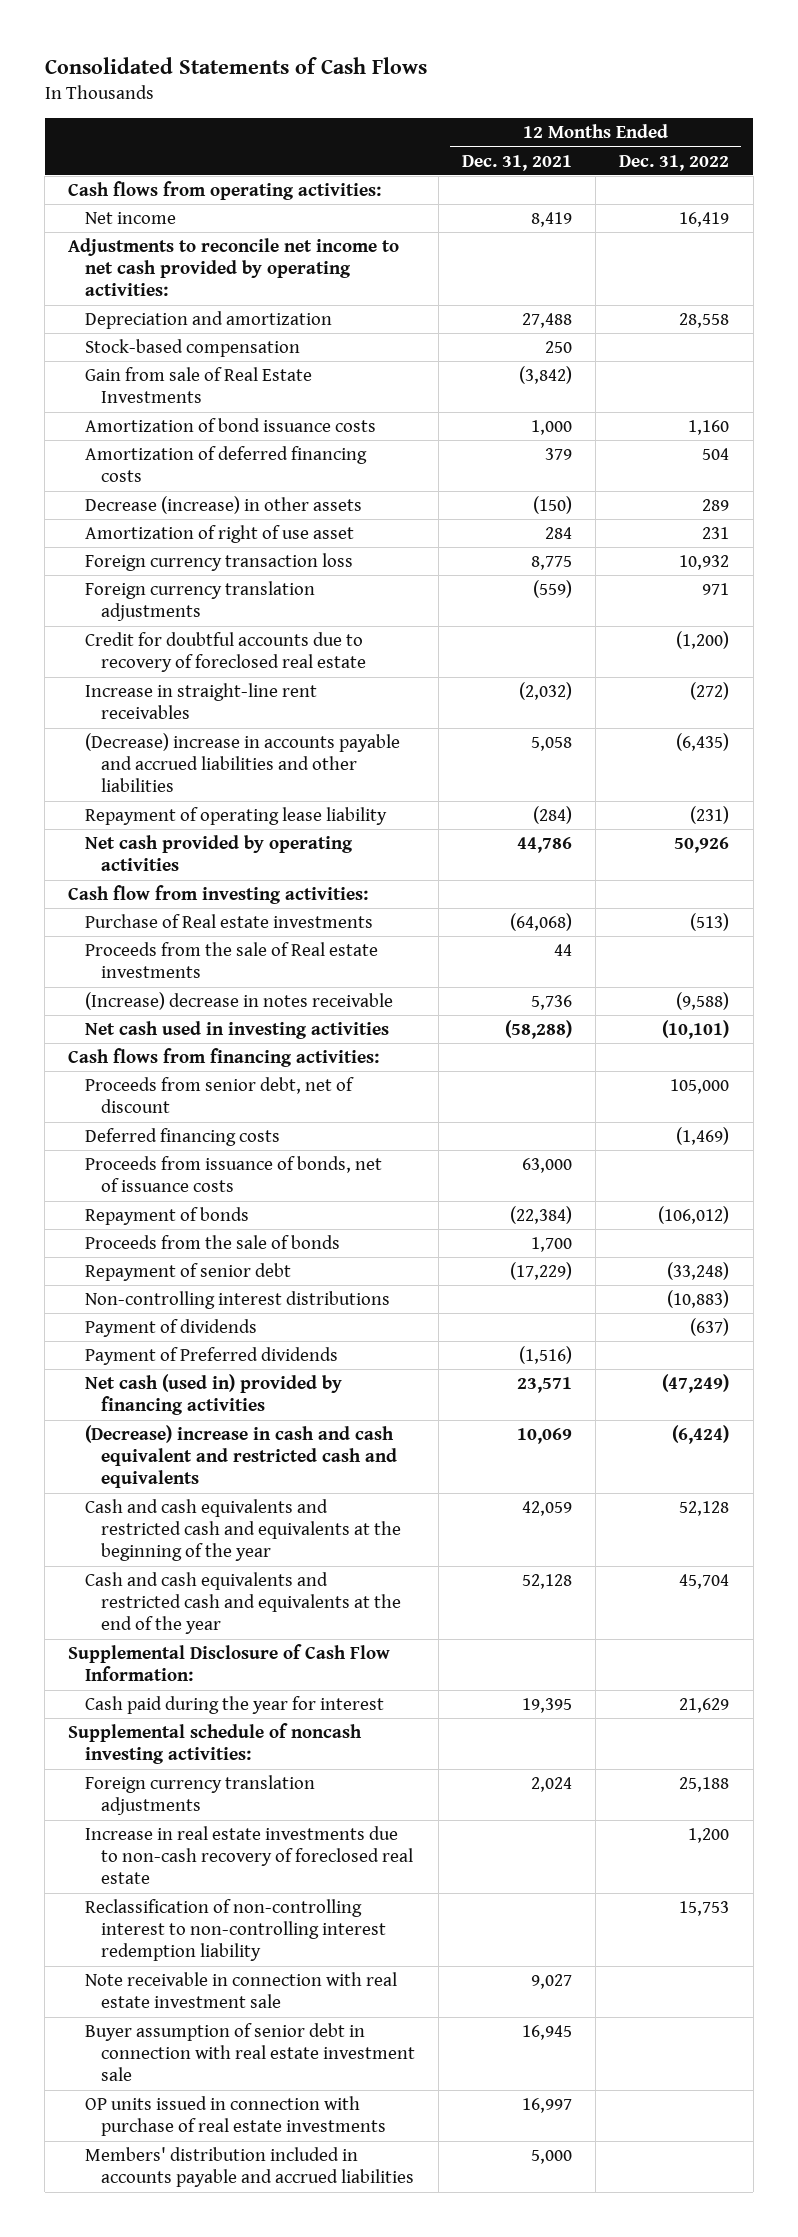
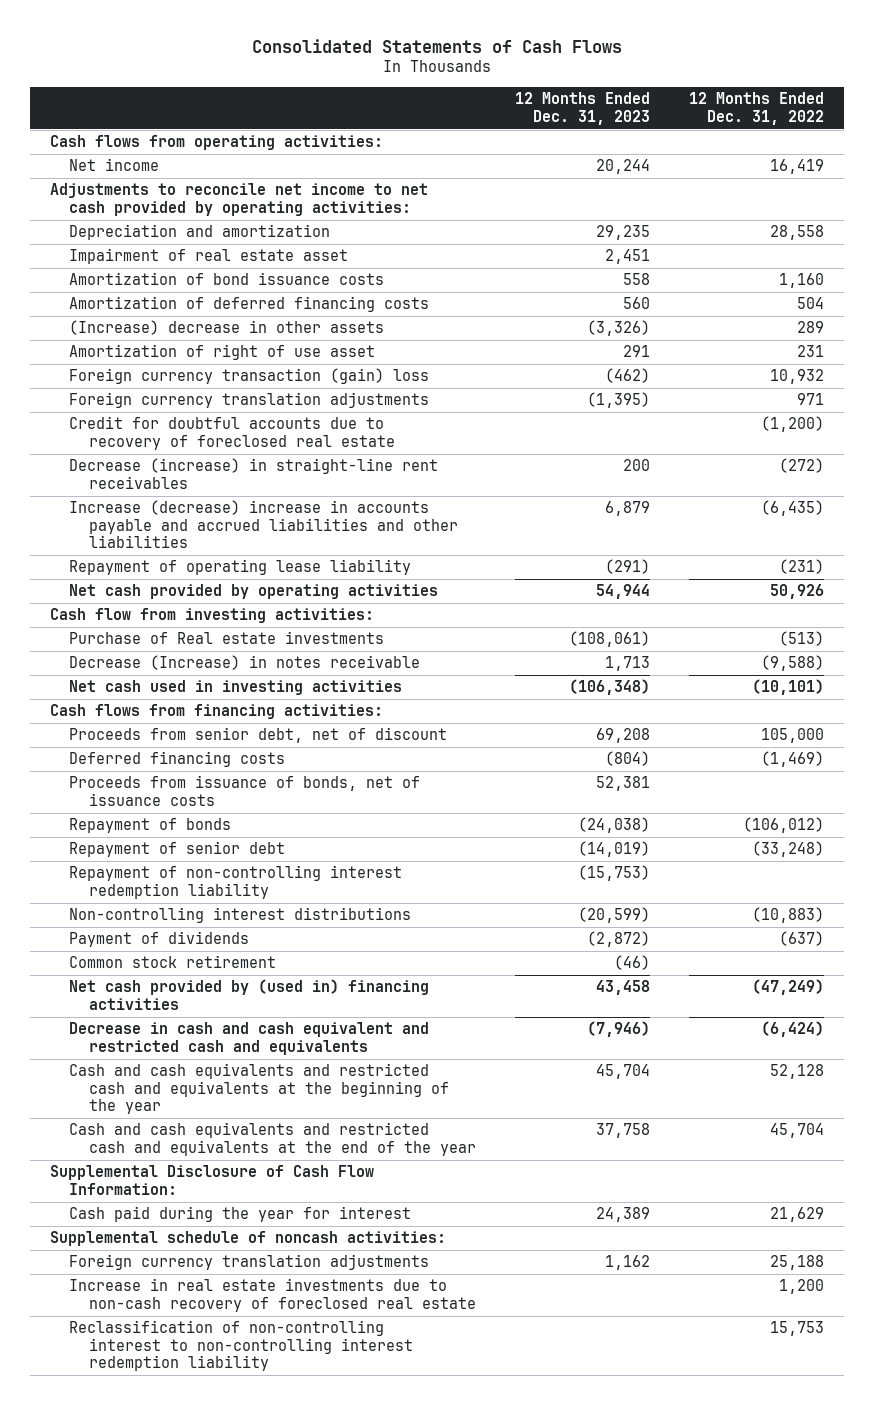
- | 12 Months Ended Dec. 31, 2021 | 12 Months Ended Dec. 31, 2022
+ | 12 Months Ended Dec. 31, 2023 | 12 Months Ended Dec. 31, 2022
- Stock-based compensation | 250 |
- Gain from sale of Real Estate Investments | (3,842) |
+ Impairment of real estate asset | 2,451 |
- Decrease (increase) in other assets | (150) | 289
+ (Increase) decrease in other assets | (3,326) | 289
- Foreign currency transaction loss | 8,775 | 10,932
+ Foreign currency transaction (gain) loss | (462) | 10,932
- Increase in straight-line rent receivables | (2,032) | (272)
- (Decrease) increase in accounts payable and accrued liabilities and other liabilities | 5,058 | (6,435)
+ Decrease (increase) in straight-line rent receivables | 200 | (272)
+ Increase (decrease) increase in accounts payable and accrued liabilities and other liabilities | 6,879 | (6,435)
- Proceeds from the sale of Real estate investments | 44 |
- (Increase) decrease in notes receivable | 5,736 | (9,588)
+ Decrease (Increase) in notes receivable | 1,713 | (9,588)
- Proceeds from the sale of bonds | 1,700 |
+ Repayment of non-controlling interest redemption liability | (15,753) |
- Payment of Preferred dividends | (1,516) |
- Net cash (used in) provided by financing activities | 23,571 | (47,249)
- (Decrease) increase in cash and cash equivalent and restricted cash and equivalents | 10,069 | (6,424)
+ Common stock retirement | (46) |
+ Net cash provided by (used in) financing activities | 43,458 | (47,249)
+ Decrease in cash and cash equivalent and restricted cash and equivalents | (7,946) | (6,424)
- Supplemental schedule of noncash investing activities:
+ Supplemental schedule of noncash activities:
- Note receivable in connection with real estate investment sale | 9,027 |
- Buyer assumption of senior debt in connection with real estate investment sale | 16,945 |
- OP units issued in connection with purchase of real estate investments | 16,997 |
- Members' distribution included in accounts payable and accrued liabilities | 5,000 |

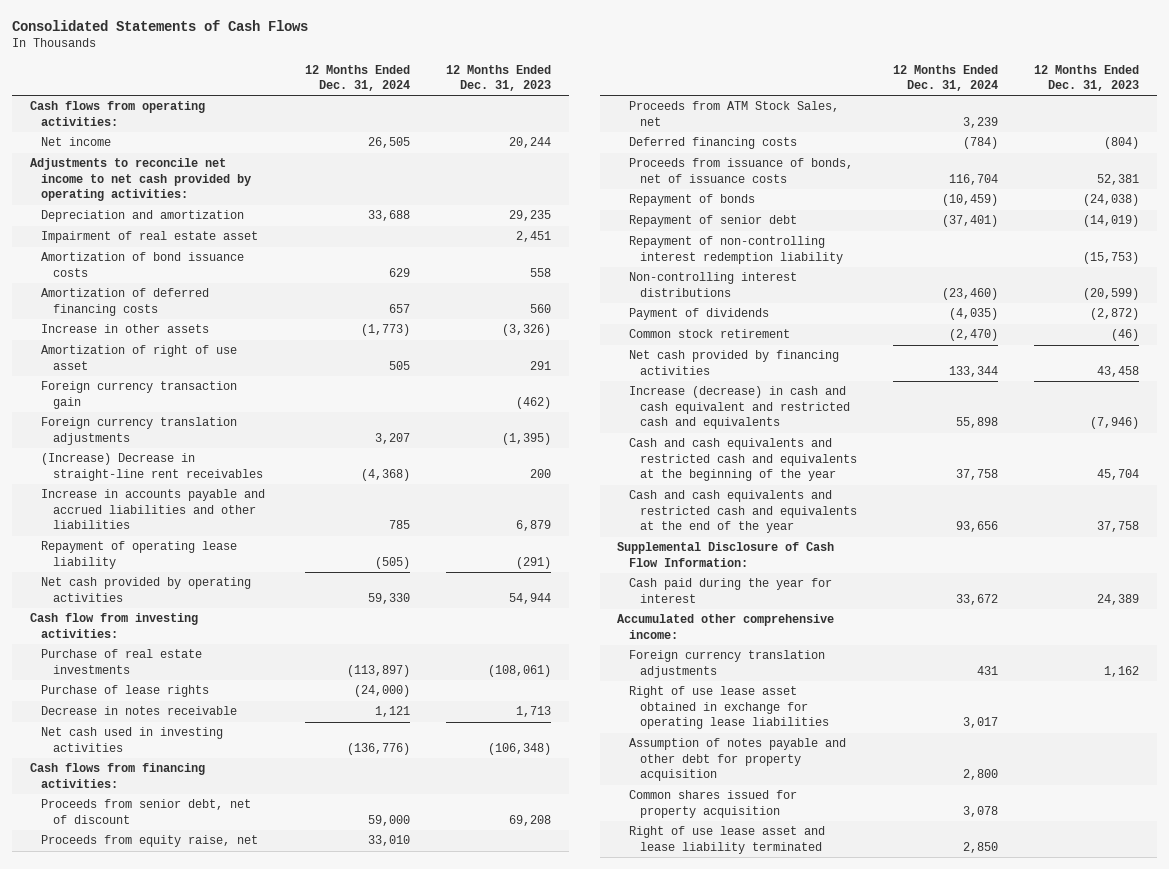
- | 12 Months Ended Dec. 31, 2023 | 12 Months Ended Dec. 31, 2022
+ | 12 Months Ended Dec. 31, 2024 | 12 Months Ended Dec. 31, 2023
- (Increase) decrease in other assets | (3,326) | 289
+ Increase in other assets | (1,773) | (3,326)
- Foreign currency transaction (gain) loss | (462) | 10,932
+ Foreign currency transaction gain | | (462)
- Credit for doubtful accounts due to recovery of foreclosed real estate | | (1,200)
- Decrease (increase) in straight-line rent receivables | 200 | (272)
- Increase (decrease) increase in accounts payable and accrued liabilities and other liabilities | 6,879 | (6,435)
+ (Increase) Decrease in straight-line rent receivables | (4,368) | 200
+ Increase in accounts payable and accrued liabilities and other liabilities | 785 | 6,879
- Purchase of Real estate investments | (108,061) | (513)
- Decrease (Increase) in notes receivable | 1,713 | (9,588)
+ Purchase of real estate investments | (113,897) | (108,061)
+ Purchase of lease rights | (24,000) |
+ Decrease in notes receivable | 1,121 | 1,713
+ Proceeds from equity raise, net | 33,010 |
+ Proceeds from ATM Stock Sales, net | 3,239 |
- Net cash provided by (used in) financing activities | 43,458 | (47,249)
- Decrease in cash and cash equivalent and restricted cash and equivalents | (7,946) | (6,424)
+ Net cash provided by financing activities | 133,344 | 43,458
+ Increase (decrease) in cash and cash equivalent and restricted cash and equivalents | 55,898 | (7,946)
- Supplemental schedule of noncash activities:
+ Accumulated other comprehensive income:
- Increase in real estate investments due to non-cash recovery of foreclosed real estate | | 1,200
- Reclassification of non-controlling interest to non-controlling interest redemption liability | | 15,753
+ Right of use lease asset obtained in exchange for operating lease liabilities | 3,017 |
+ Assumption of notes payable and other debt for property acquisition | 2,800 |
+ Common shares issued for property acquisition | 3,078 |
+ Right of use lease asset and lease liability terminated | 2,850 |

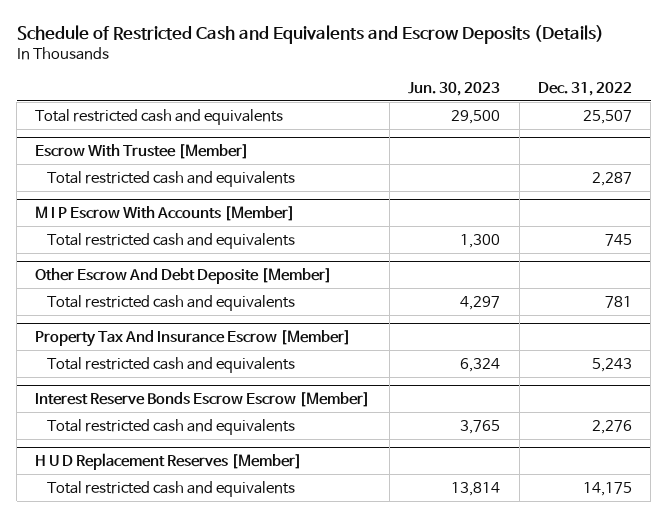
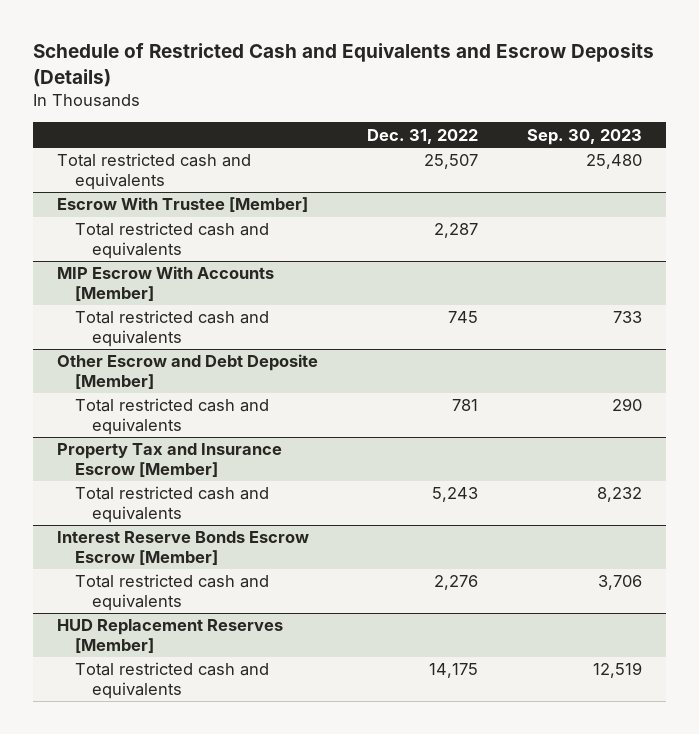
- | Jun. 30, 2023 | Dec. 31, 2022
+ | Dec. 31, 2022 | Sep. 30, 2023
- M I P Escrow With Accounts [Member]
+ MIP Escrow With Accounts [Member]
- Other Escrow And Debt Deposite [Member]
+ Other Escrow and Debt Deposite [Member]
- Property Tax And Insurance Escrow [Member]
+ Property Tax and Insurance Escrow [Member]
- H U D Replacement Reserves [Member]
+ HUD Replacement Reserves [Member]

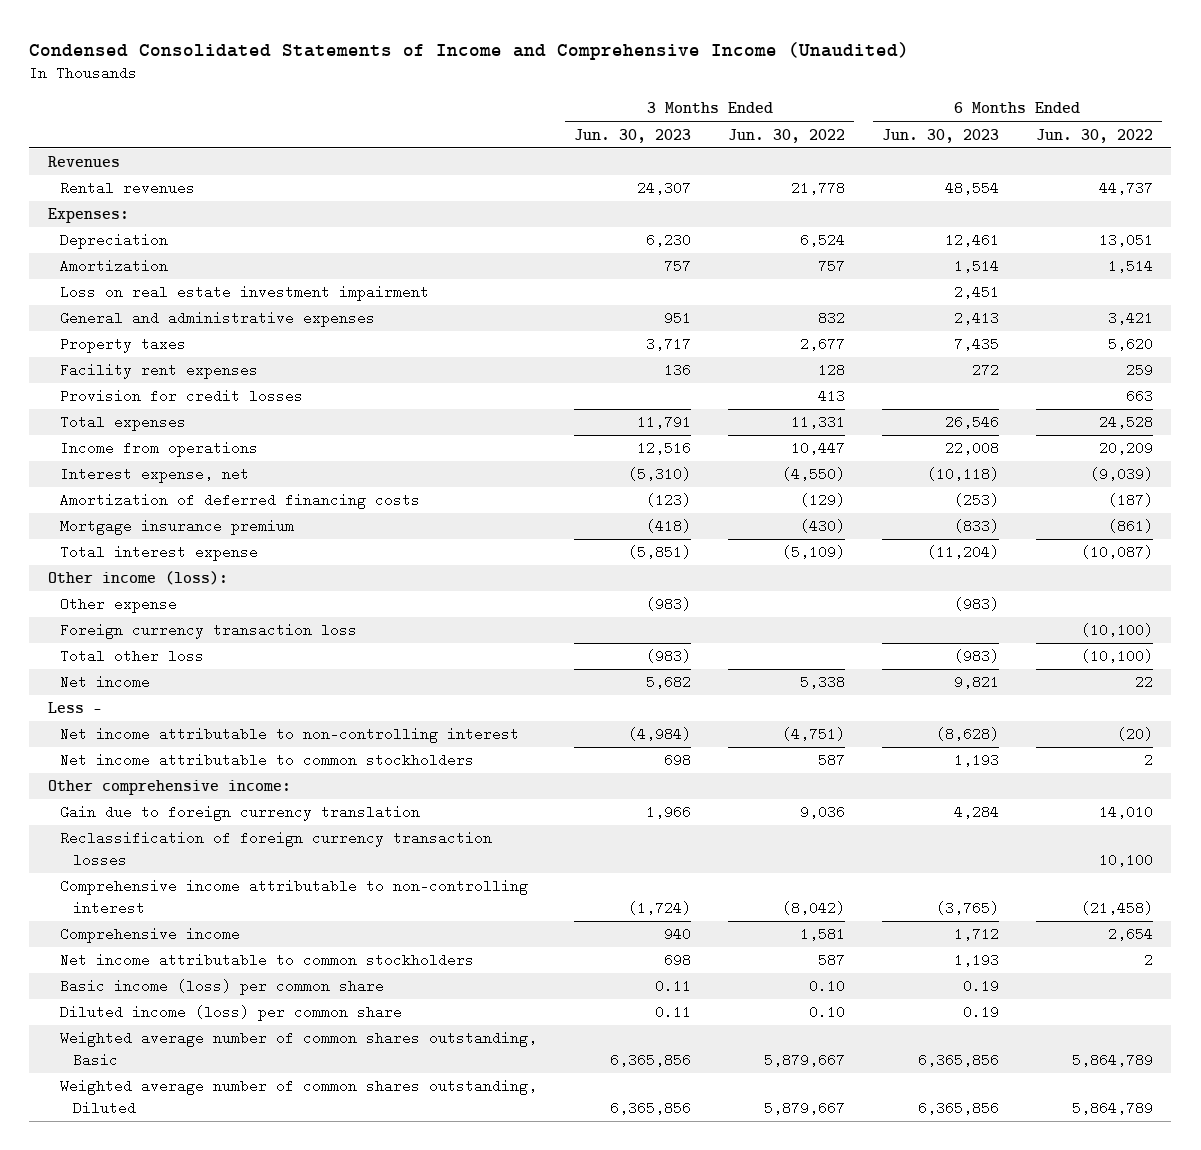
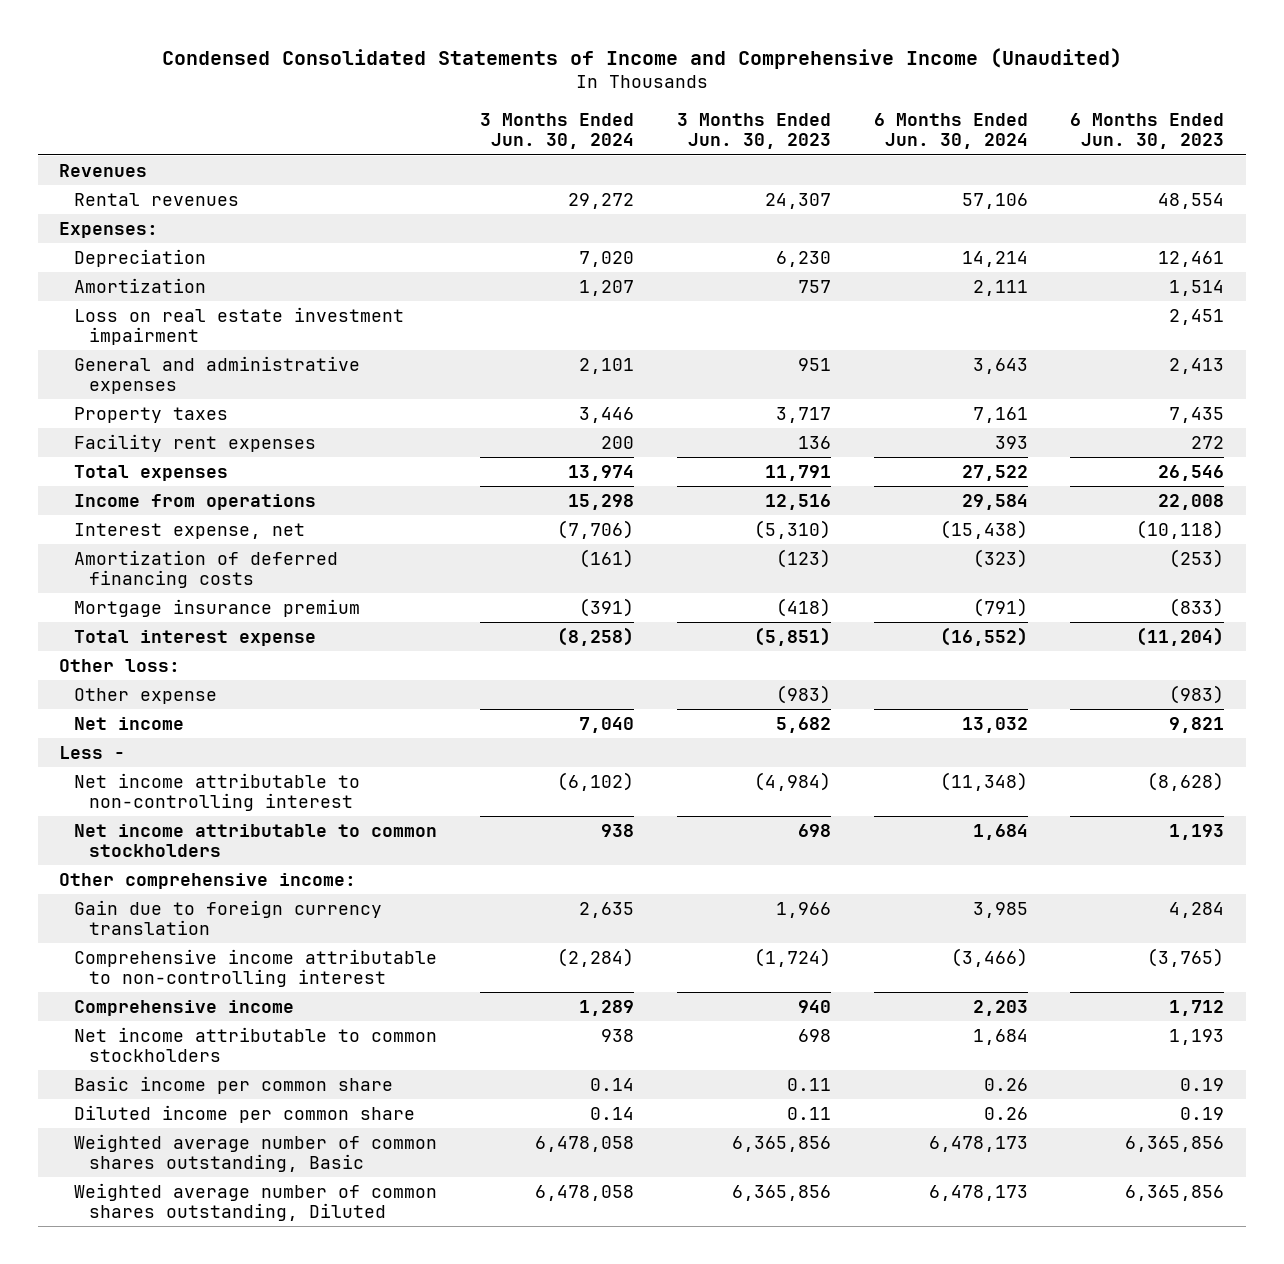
- | 3 Months Ended Jun. 30, 2023 | 3 Months Ended Jun. 30, 2022 | 6 Months Ended Jun. 30, 2023 | 6 Months Ended Jun. 30, 2022
+ | 3 Months Ended Jun. 30, 2024 | 3 Months Ended Jun. 30, 2023 | 6 Months Ended Jun. 30, 2024 | 6 Months Ended Jun. 30, 2023
- Provision for credit losses | | 413 | | 663
- Other income (loss):
+ Other loss:
- Foreign currency transaction loss | | | | (10,100)
- Total other loss | (983) | | (983) | (10,100)
- Reclassification of foreign currency transaction losses | | | | 10,100
- Basic income (loss) per common share | 0.11 | 0.10 | 0.19 |
- Diluted income (loss) per common share | 0.11 | 0.10 | 0.19 |
+ Basic income per common share | 0.14 | 0.11 | 0.26 | 0.19
+ Diluted income per common share | 0.14 | 0.11 | 0.26 | 0.19

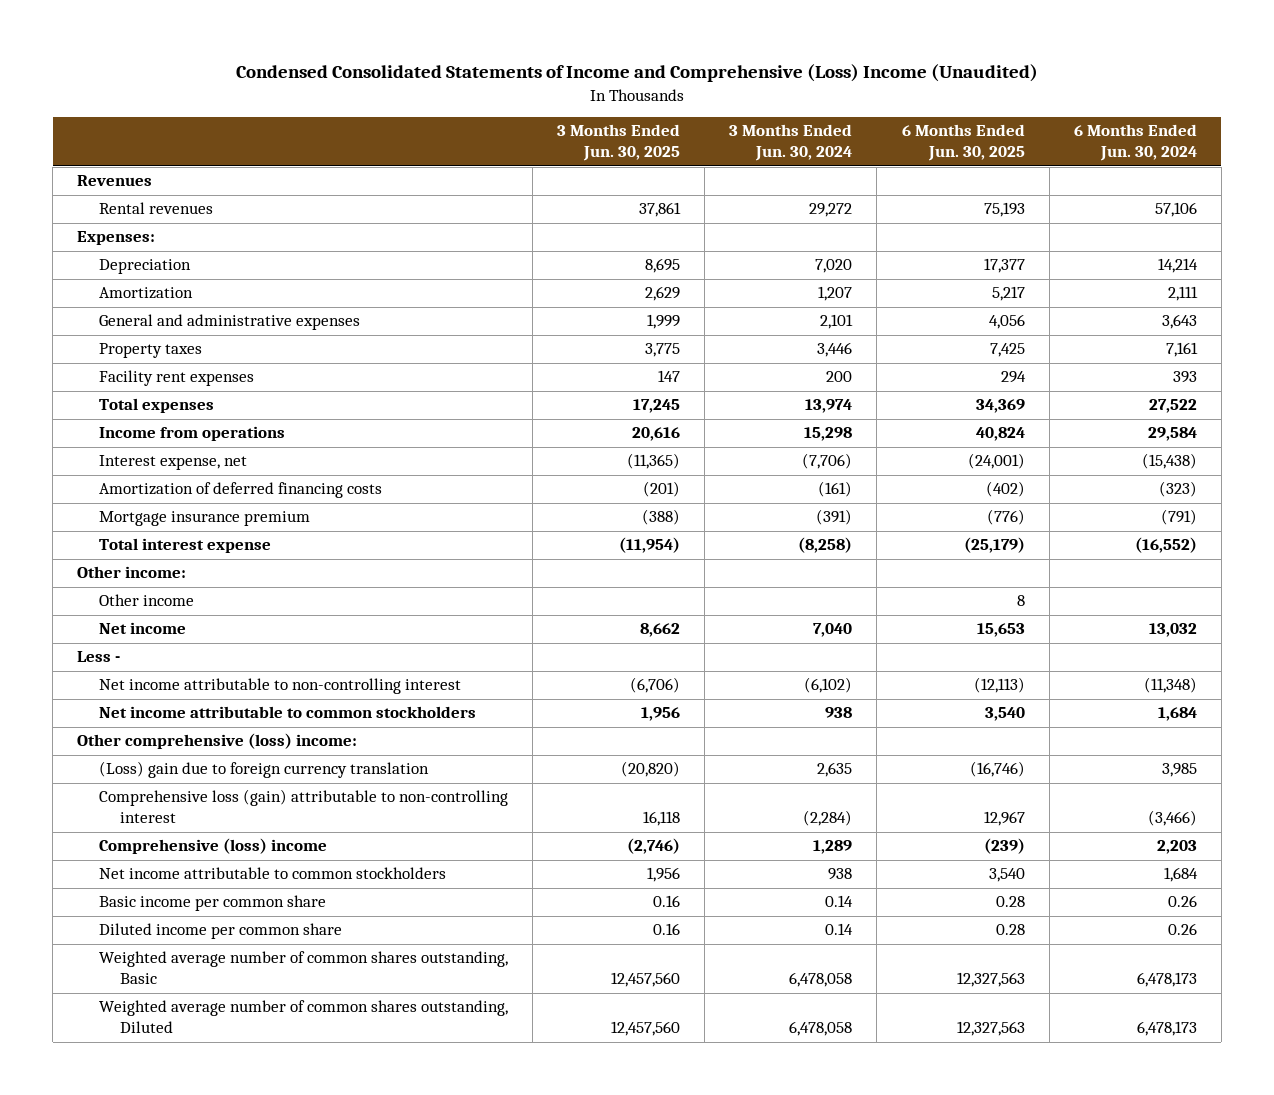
- Condensed Consolidated Statements of Income and Comprehensive Income (Unaudited)
+ Condensed Consolidated Statements of Income and Comprehensive (Loss) Income (Unaudited)
- | 3 Months Ended Jun. 30, 2024 | 3 Months Ended Jun. 30, 2023 | 6 Months Ended Jun. 30, 2024 | 6 Months Ended Jun. 30, 2023
+ | 3 Months Ended Jun. 30, 2025 | 3 Months Ended Jun. 30, 2024 | 6 Months Ended Jun. 30, 2025 | 6 Months Ended Jun. 30, 2024
- Loss on real estate investment impairment | | | | 2,451
- Other loss:
- Other expense | | (983) | | (983)
+ Other income:
+ Other income | | | 8 |
- Other comprehensive income:
- Gain due to foreign currency translation | 2,635 | 1,966 | 3,985 | 4,284
- Comprehensive income attributable to non-controlling interest | (2,284) | (1,724) | (3,466) | (3,765)
- Comprehensive income | 1,289 | 940 | 2,203 | 1,712
+ Other comprehensive (loss) income:
+ (Loss) gain due to foreign currency translation | (20,820) | 2,635 | (16,746) | 3,985
+ Comprehensive loss (gain) attributable to non-controlling interest | 16,118 | (2,284) | 12,967 | (3,466)
+ Comprehensive (loss) income | (2,746) | 1,289 | (239) | 2,203

